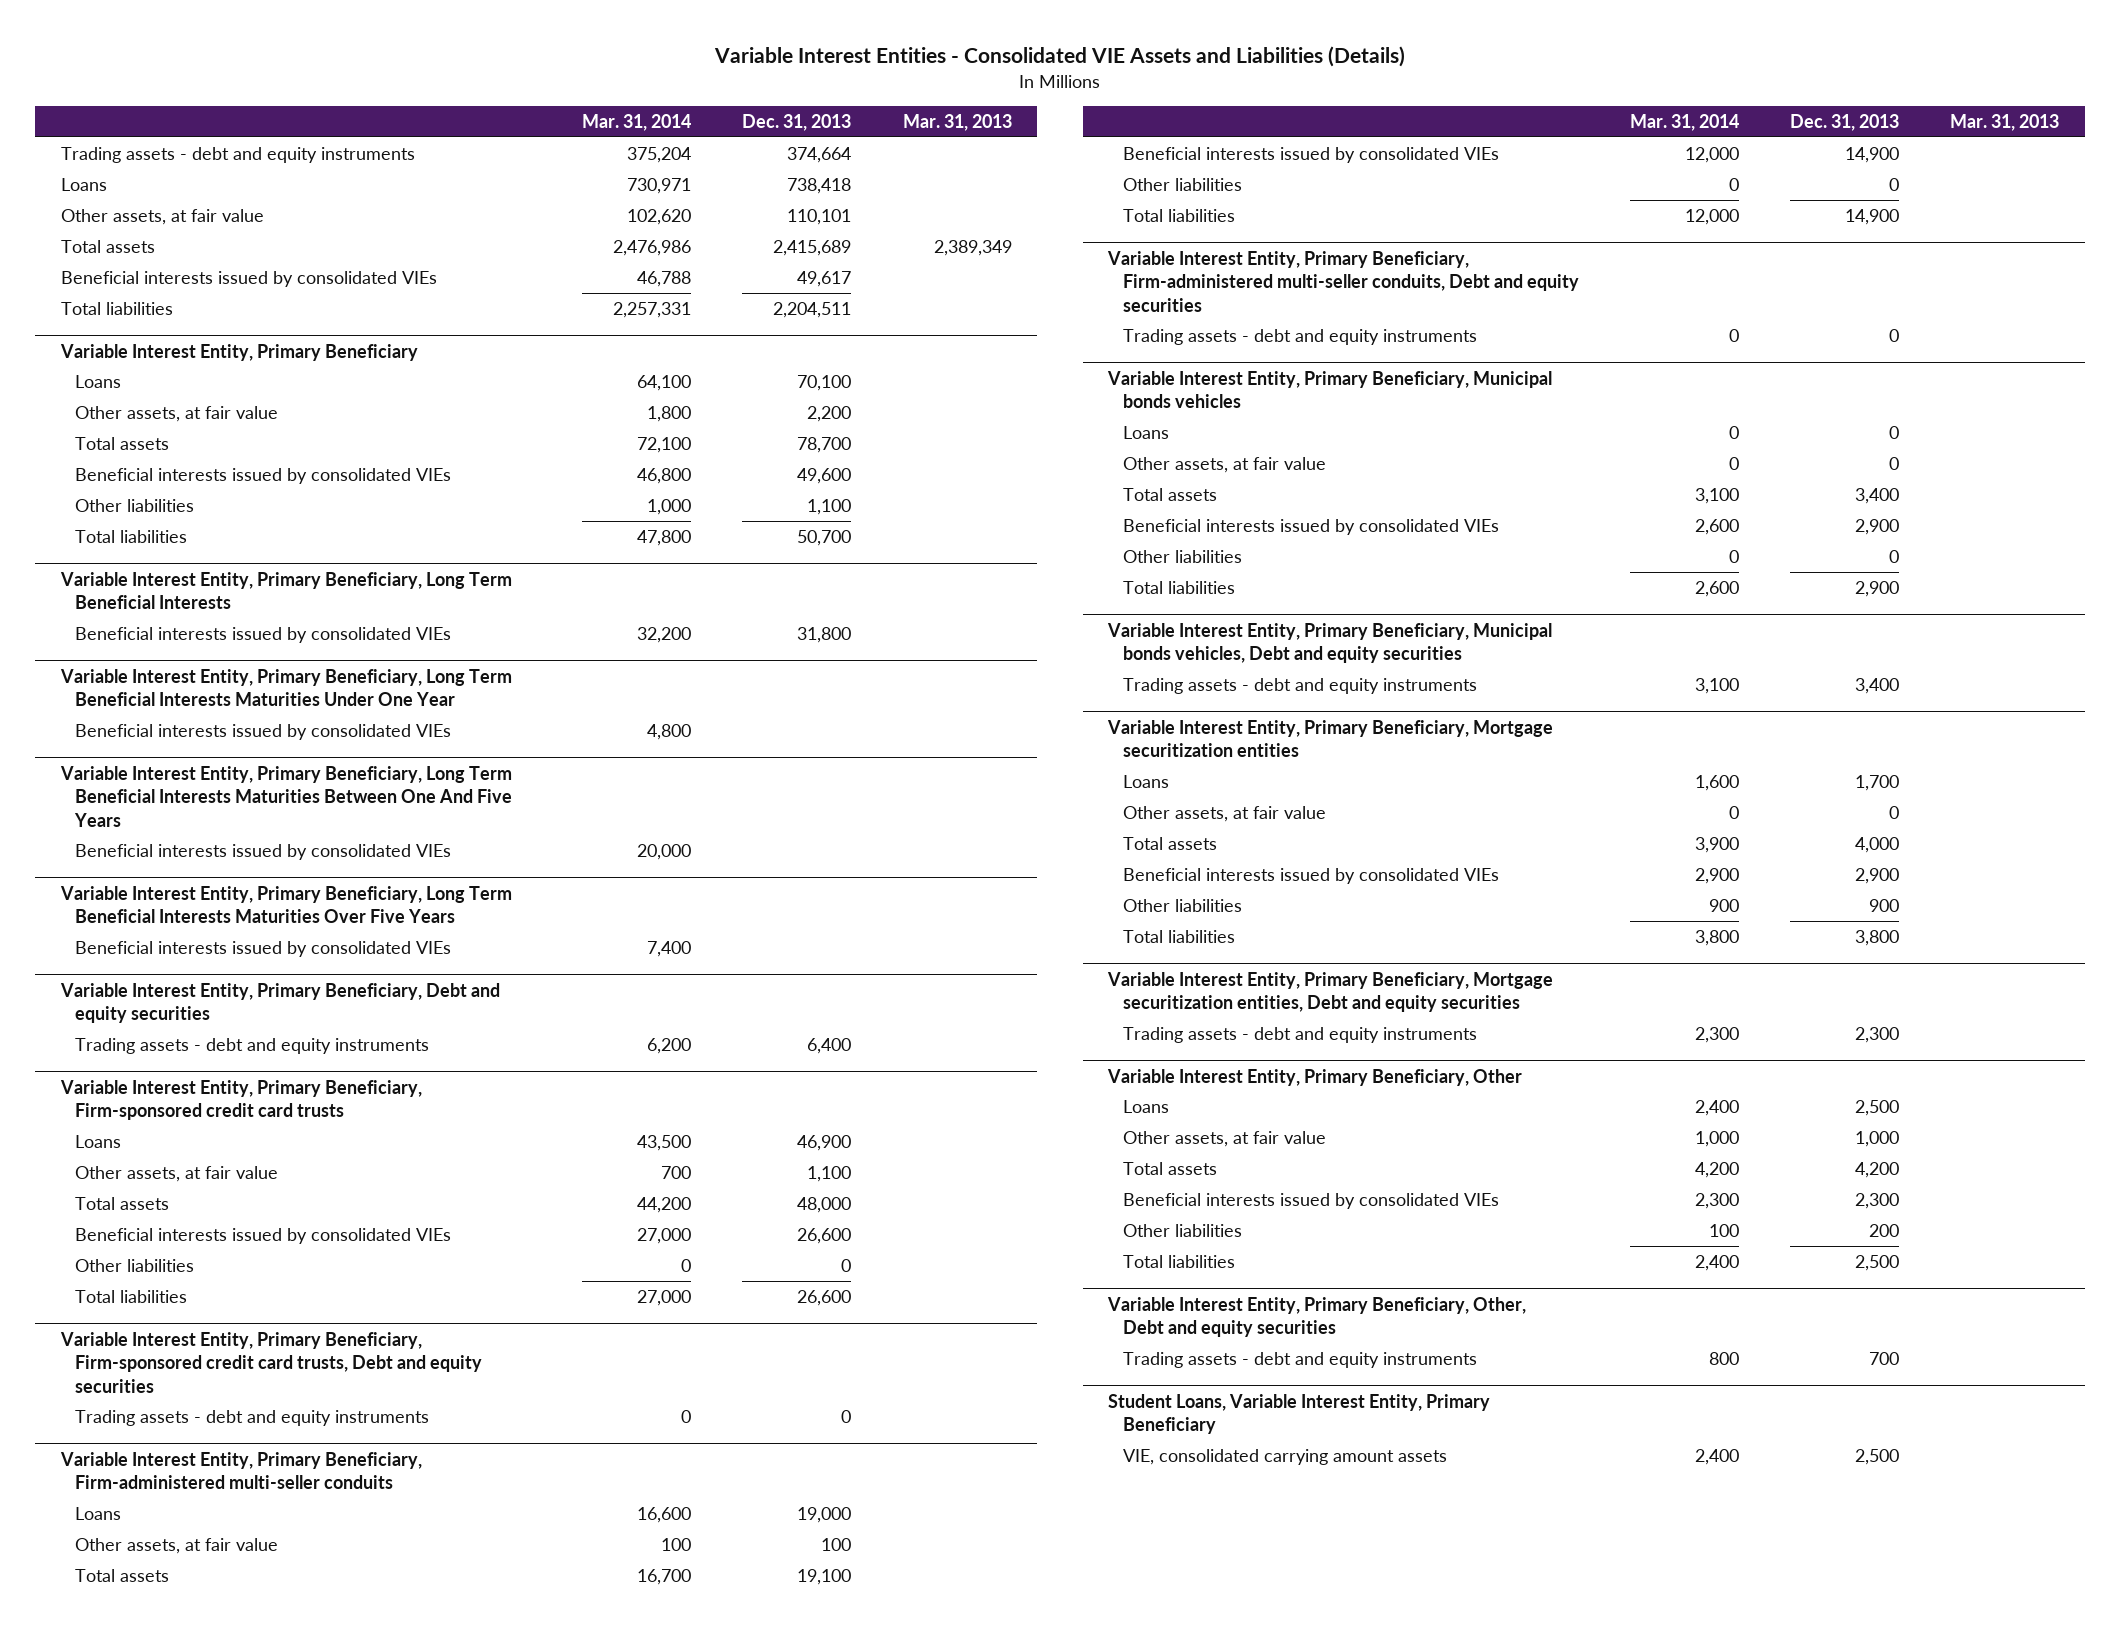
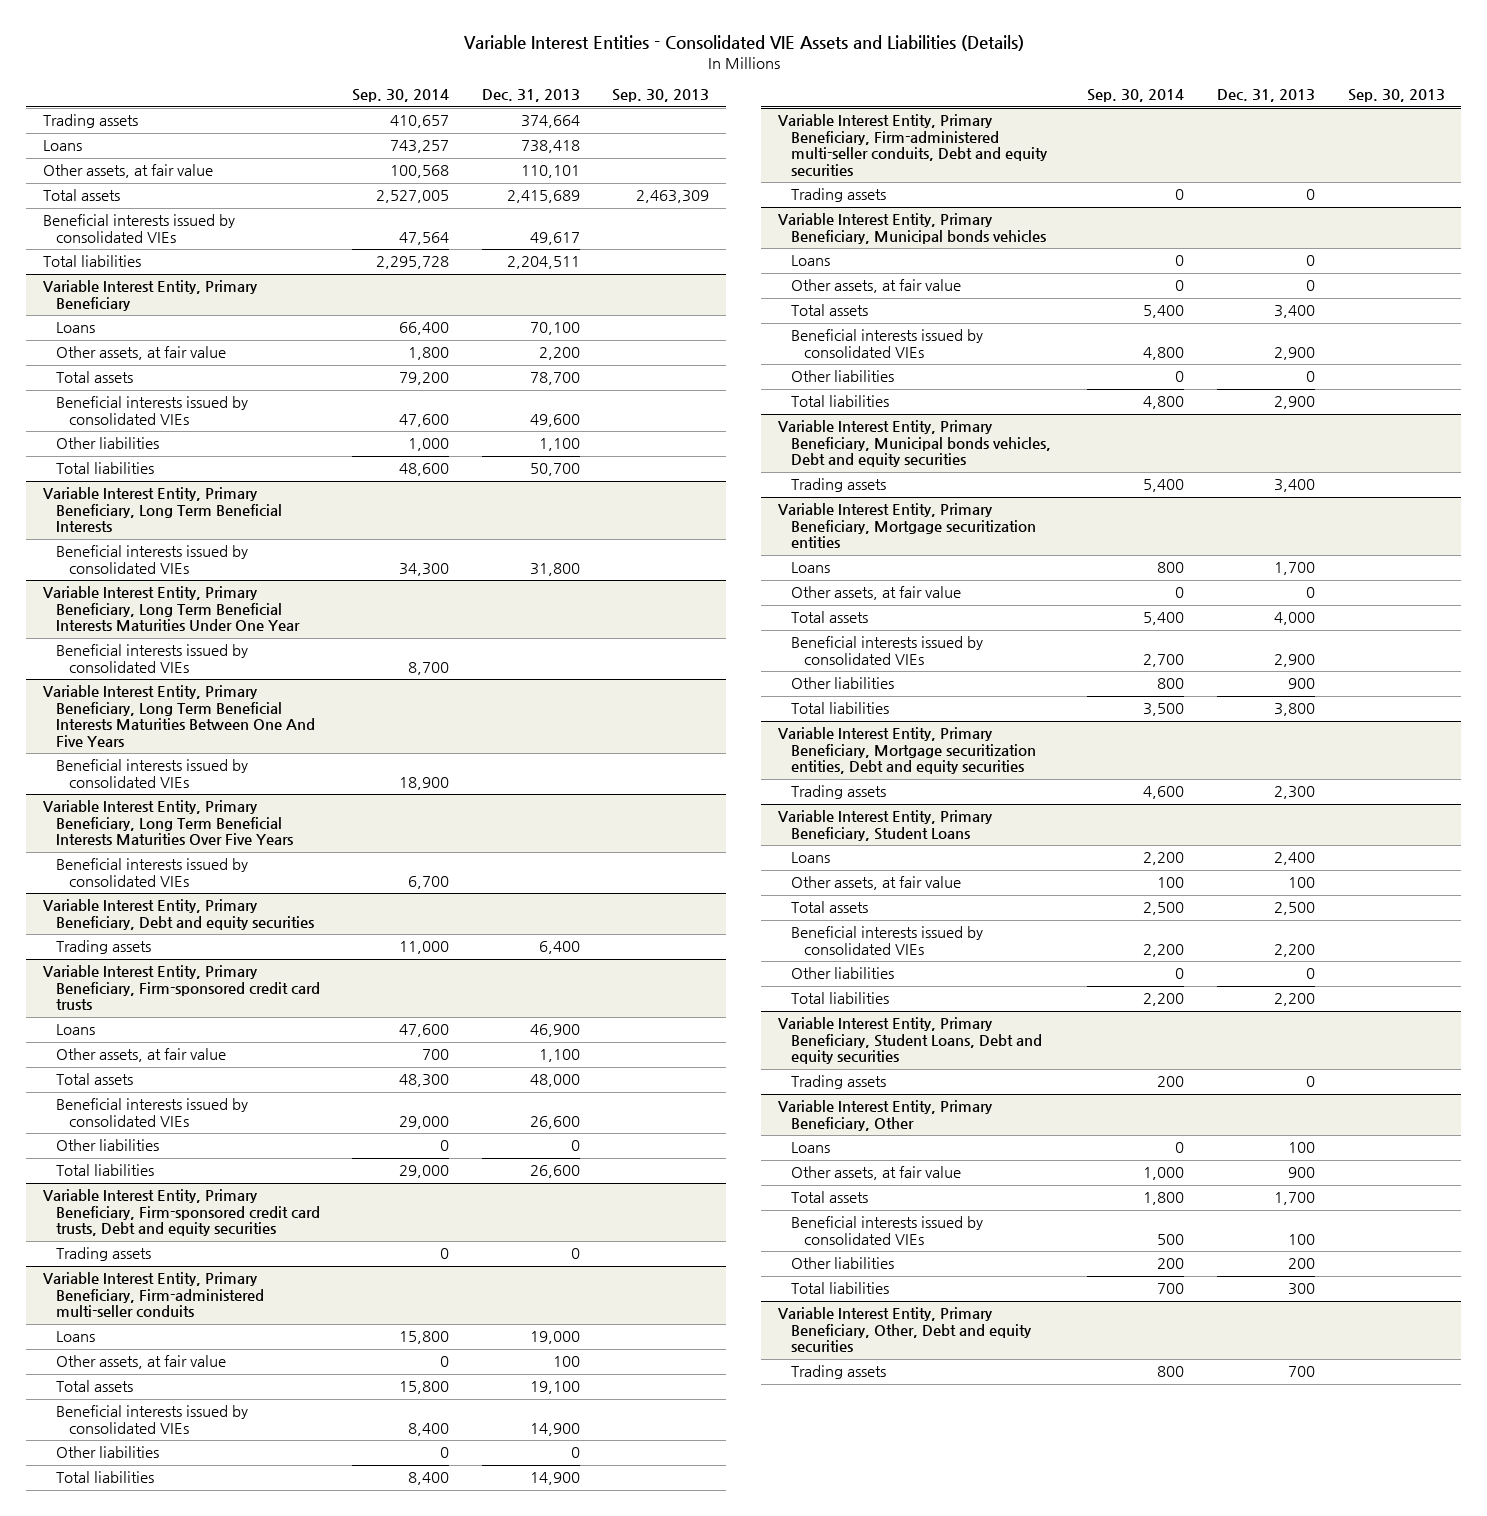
- | Mar. 31, 2014 | Dec. 31, 2013 | Mar. 31, 2013
+ | Sep. 30, 2014 | Dec. 31, 2013 | Sep. 30, 2013
- Trading assets - debt and equity instruments | 375,204 | 374,664 |
+ Trading assets | 410,657 | 374,664 |
@ Variable Interest Entity, Primary Beneficiary, Debt and equity securities
- Trading assets - debt and equity instruments | 6,200 | 6,400 |
+ Trading assets | 11,000 | 6,400 |
@ Variable Interest Entity, Primary Beneficiary, Firm-sponsored credit card trusts, Debt and equity securities
- Trading assets - debt and equity instruments | 0 | 0 |
+ Trading assets | 0 | 0 |
@ Variable Interest Entity, Primary Beneficiary, Firm-administered multi-seller conduits, Debt and equity securities
- Trading assets - debt and equity instruments | 0 | 0 |
+ Trading assets | 0 | 0 |
@ Variable Interest Entity, Primary Beneficiary, Municipal bonds vehicles, Debt and equity securities
- Trading assets - debt and equity instruments | 3,100 | 3,400 |
+ Trading assets | 5,400 | 3,400 |
@ Variable Interest Entity, Primary Beneficiary, Mortgage securitization entities, Debt and equity securities
- Trading assets - debt and equity instruments | 2,300 | 2,300 |
+ Trading assets | 4,600 | 2,300 |
+ Variable Interest Entity, Primary Beneficiary, Student Loans
+ Loans | 2,200 | 2,400 |
+ Other assets, at fair value | 100 | 100 |
+ Total assets | 2,500 | 2,500 |
+ Beneficial interests issued by consolidated VIEs | 2,200 | 2,200 |
+ Other liabilities | 0 | 0 |
+ Total liabilities | 2,200 | 2,200 |
+ Variable Interest Entity, Primary Beneficiary, Student Loans, Debt and equity securities
+ Trading assets | 200 | 0 |
@ Variable Interest Entity, Primary Beneficiary, Other
- Loans | 2,400 | 2,500 |
- Other assets, at fair value | 1,000 | 1,000 |
- Total assets | 4,200 | 4,200 |
- Beneficial interests issued by consolidated VIEs | 2,300 | 2,300 |
+ Loans | 0 | 100 |
+ Other assets, at fair value | 1,000 | 900 |
+ Total assets | 1,800 | 1,700 |
+ Beneficial interests issued by consolidated VIEs | 500 | 100 |
- Total liabilities | 2,400 | 2,500 |
+ Total liabilities | 700 | 300 |
@ Variable Interest Entity, Primary Beneficiary, Other, Debt and equity securities
- Trading assets - debt and equity instruments | 800 | 700 |
- Student Loans, Variable Interest Entity, Primary Beneficiary
- VIE, consolidated carrying amount assets | 2,400 | 2,500 |
@ Variable Interest Entity, Primary Beneficiary, Other, Debt and equity securities
+ Trading assets | 800 | 700 |

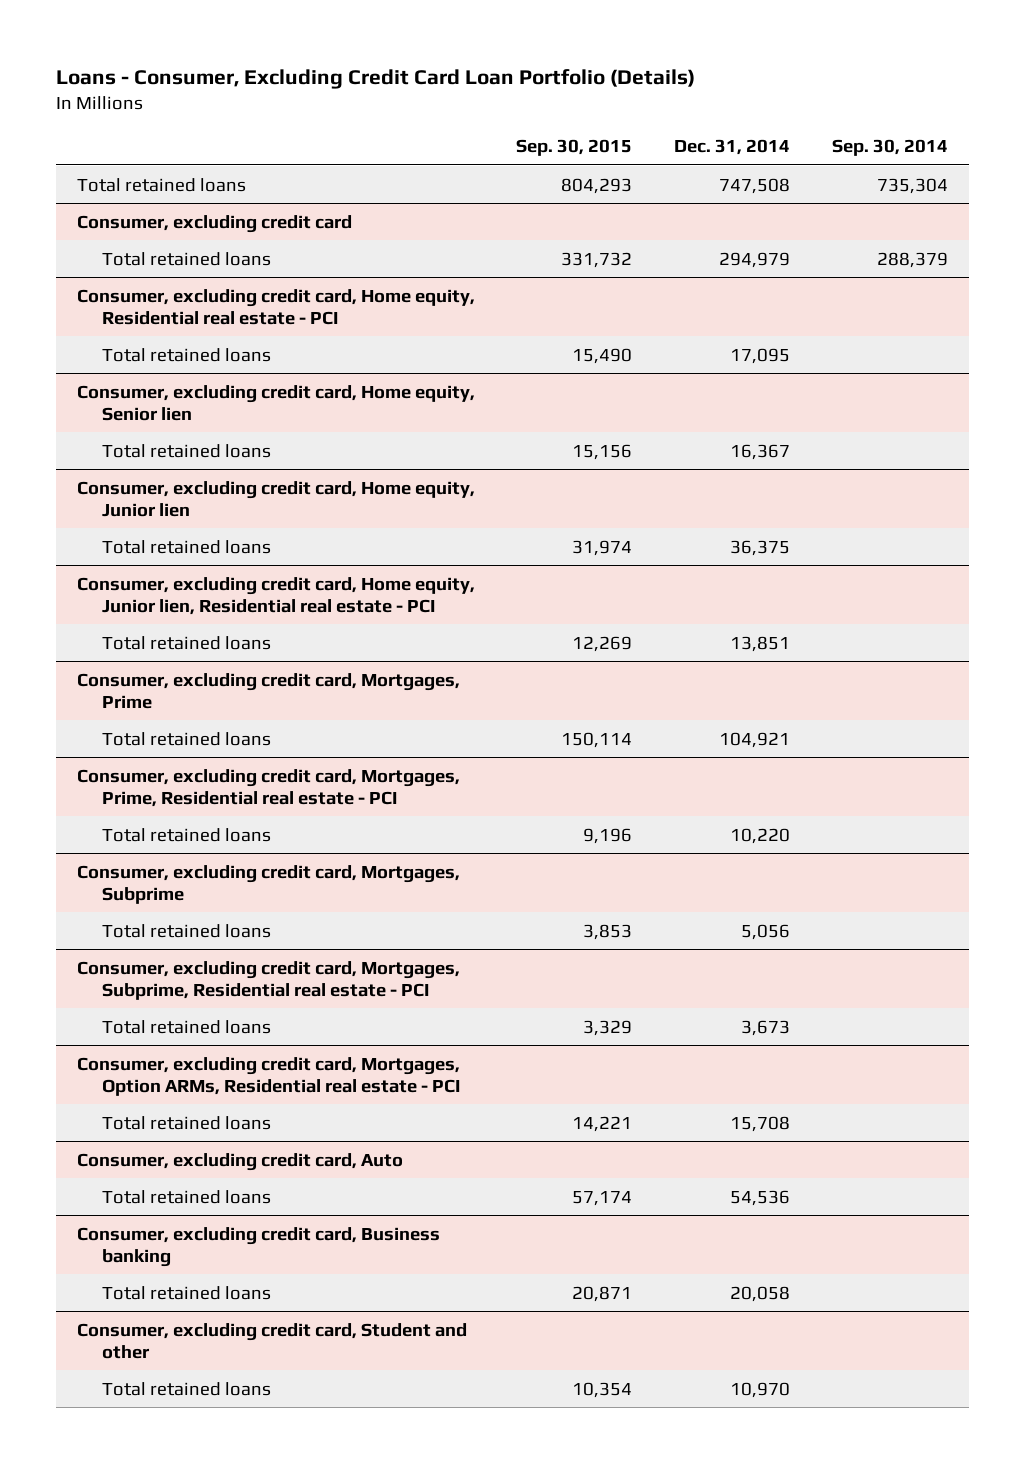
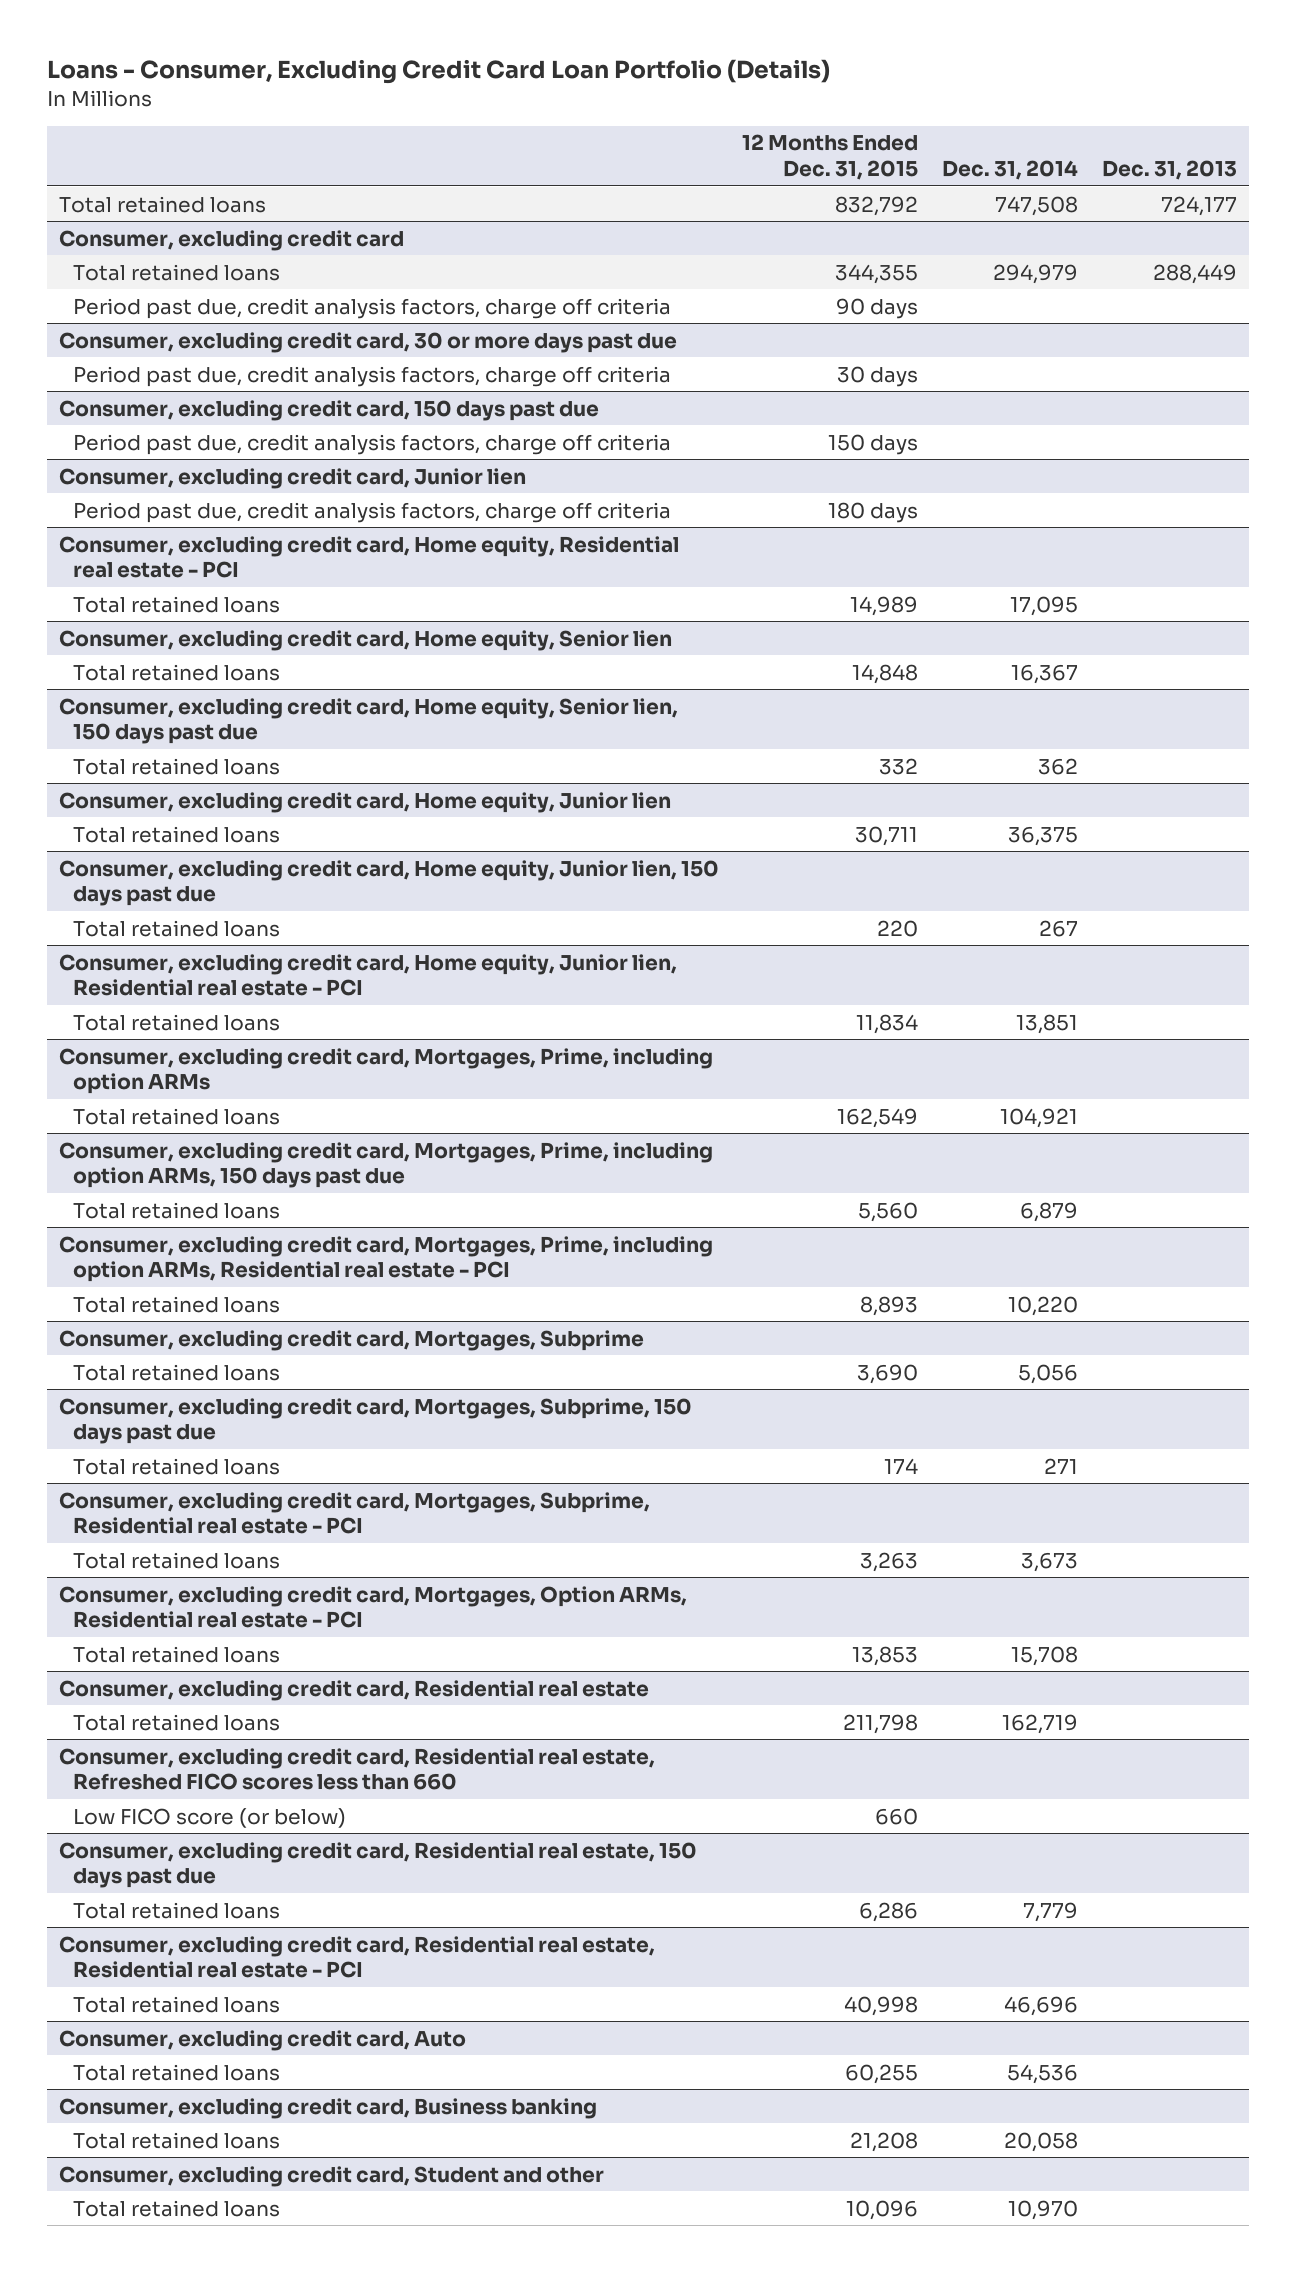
- | Sep. 30, 2015 | Dec. 31, 2014 | Sep. 30, 2014
+ | 12 Months Ended Dec. 31, 2015 | Dec. 31, 2014 | Dec. 31, 2013
@ Consumer, excluding credit card
+ Period past due, credit analysis factors, charge off criteria | 90 days | |
+ Consumer, excluding credit card, 30 or more days past due
+ Period past due, credit analysis factors, charge off criteria | 30 days | |
+ Consumer, excluding credit card, 150 days past due
+ Period past due, credit analysis factors, charge off criteria | 150 days | |
+ Consumer, excluding credit card, Junior lien
+ Period past due, credit analysis factors, charge off criteria | 180 days | |
+ Consumer, excluding credit card, Home equity, Senior lien, 150 days past due
+ Total retained loans | 332 | 362 |
+ Consumer, excluding credit card, Home equity, Junior lien, 150 days past due
+ Total retained loans | 220 | 267 |
- Consumer, excluding credit card, Mortgages, Prime
+ Consumer, excluding credit card, Mortgages, Prime, including option ARMs
- Consumer, excluding credit card, Mortgages, Prime, Residential real estate - PCI
+ Consumer, excluding credit card, Mortgages, Prime, including option ARMs, 150 days past due
+ Total retained loans | 5,560 | 6,879 |
+ Consumer, excluding credit card, Mortgages, Prime, including option ARMs, Residential real estate - PCI
+ Consumer, excluding credit card, Mortgages, Subprime, 150 days past due
+ Total retained loans | 174 | 271 |
+ Consumer, excluding credit card, Residential real estate
+ Total retained loans | 211,798 | 162,719 |
+ Consumer, excluding credit card, Residential real estate, Refreshed FICO scores less than 660
+ Low FICO score (or below) | 660 | |
+ Consumer, excluding credit card, Residential real estate, 150 days past due
+ Total retained loans | 6,286 | 7,779 |
+ Consumer, excluding credit card, Residential real estate, Residential real estate - PCI
+ Total retained loans | 40,998 | 46,696 |

